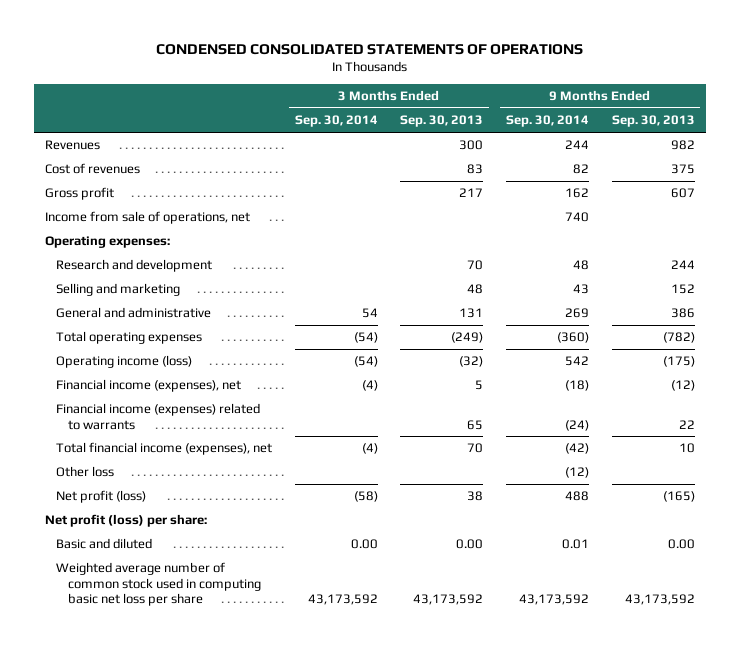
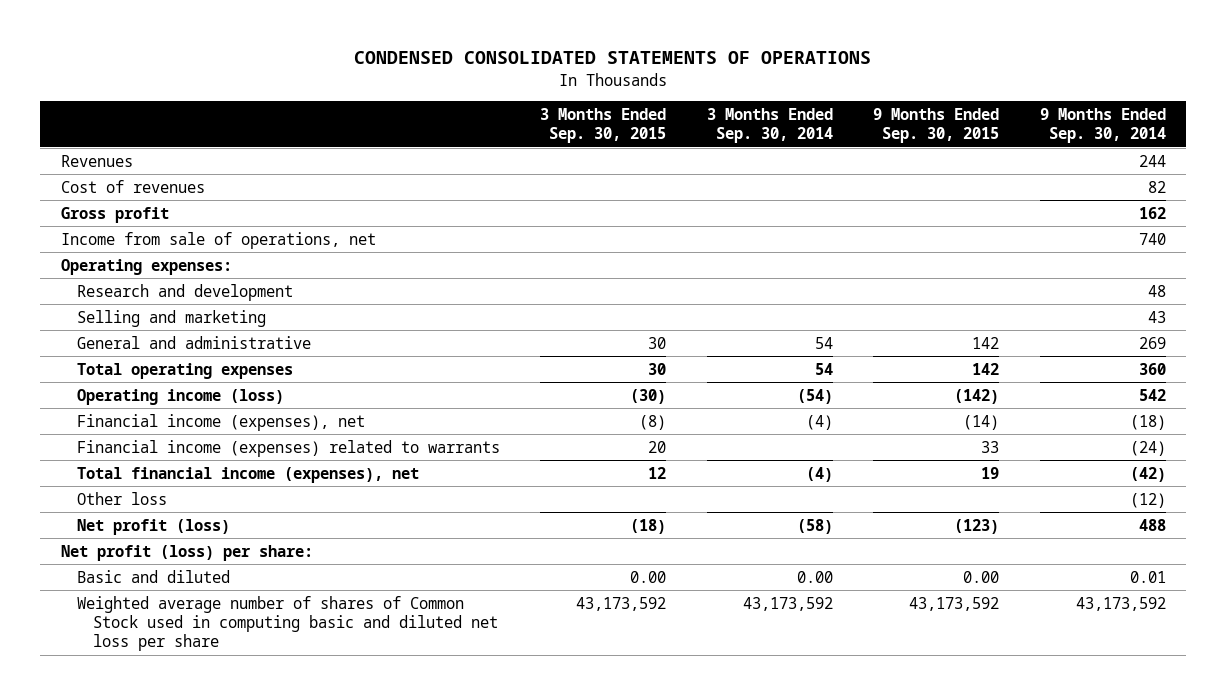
- | 3 Months Ended Sep. 30, 2014 | 3 Months Ended Sep. 30, 2013 | 9 Months Ended Sep. 30, 2014 | 9 Months Ended Sep. 30, 2013
+ | 3 Months Ended Sep. 30, 2015 | 3 Months Ended Sep. 30, 2014 | 9 Months Ended Sep. 30, 2015 | 9 Months Ended Sep. 30, 2014
- Total operating expenses | (54) | (249) | (360) | (782)
+ Total operating expenses | 30 | 54 | 142 | 360
- Weighted average number of common stock used in computing basic net loss per share | 43,173,592 | 43,173,592 | 43,173,592 | 43,173,592
+ Weighted average number of shares of Common Stock used in computing basic and diluted net loss per share | 43,173,592 | 43,173,592 | 43,173,592 | 43,173,592

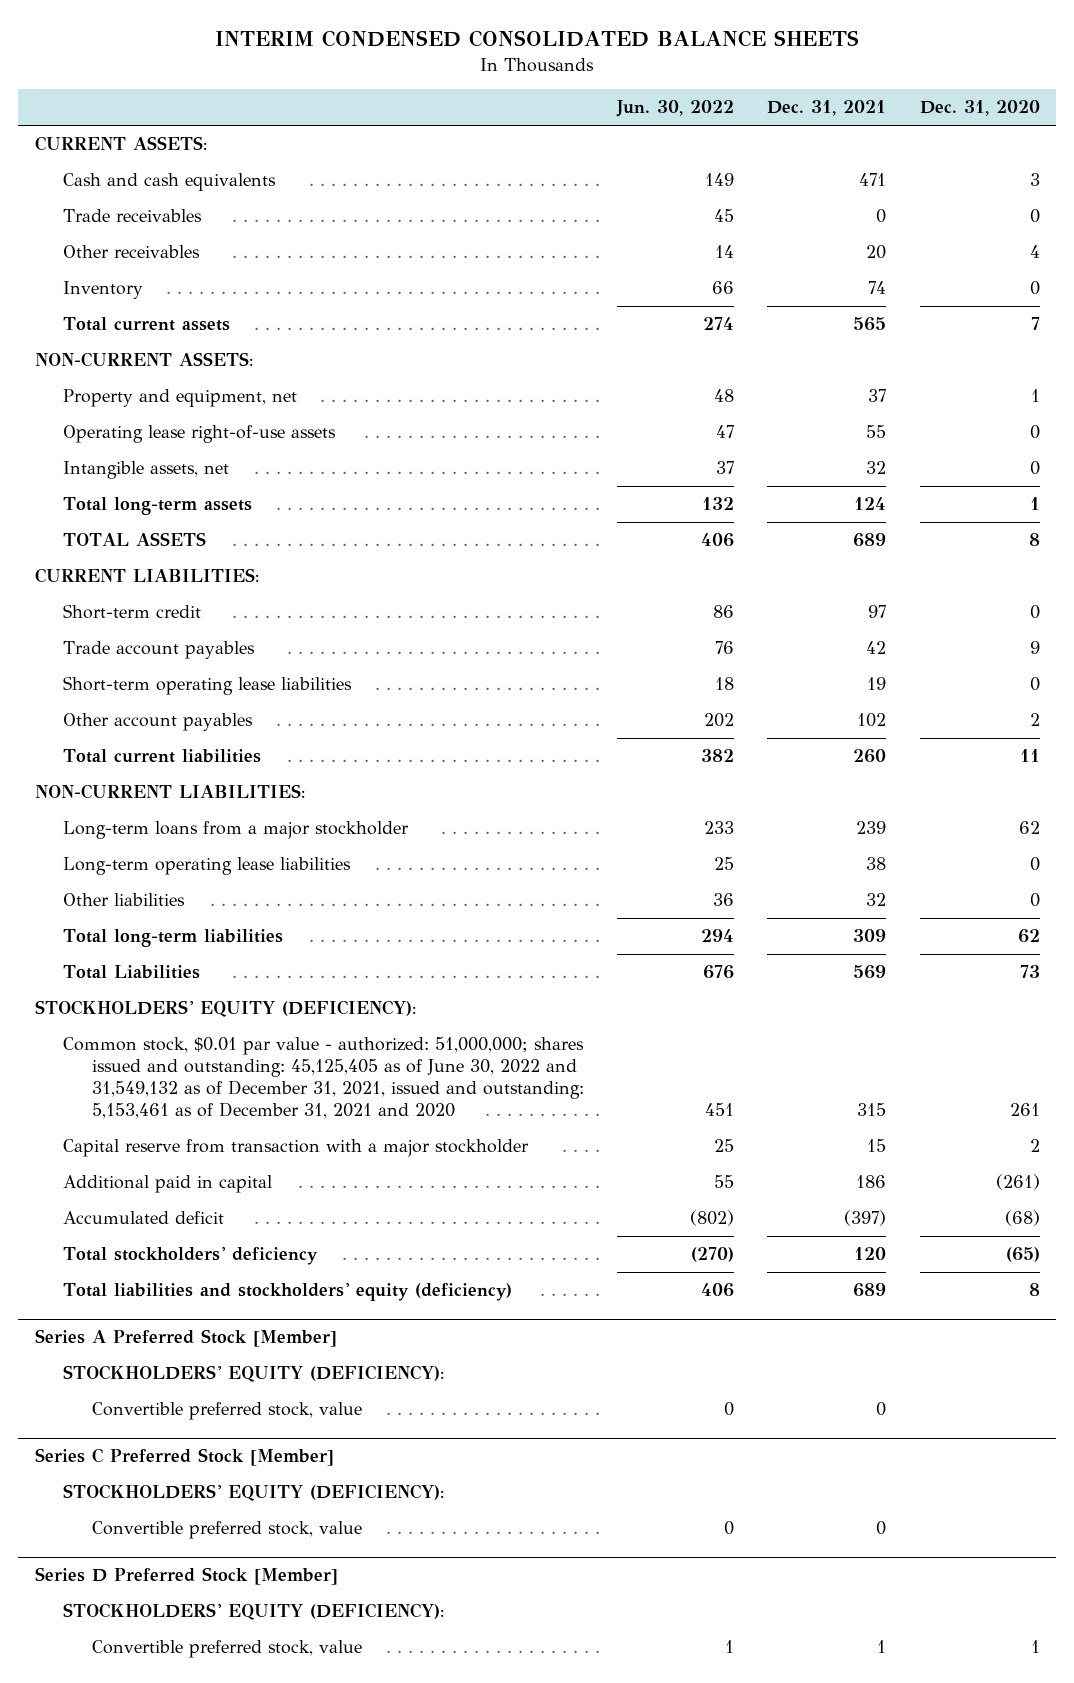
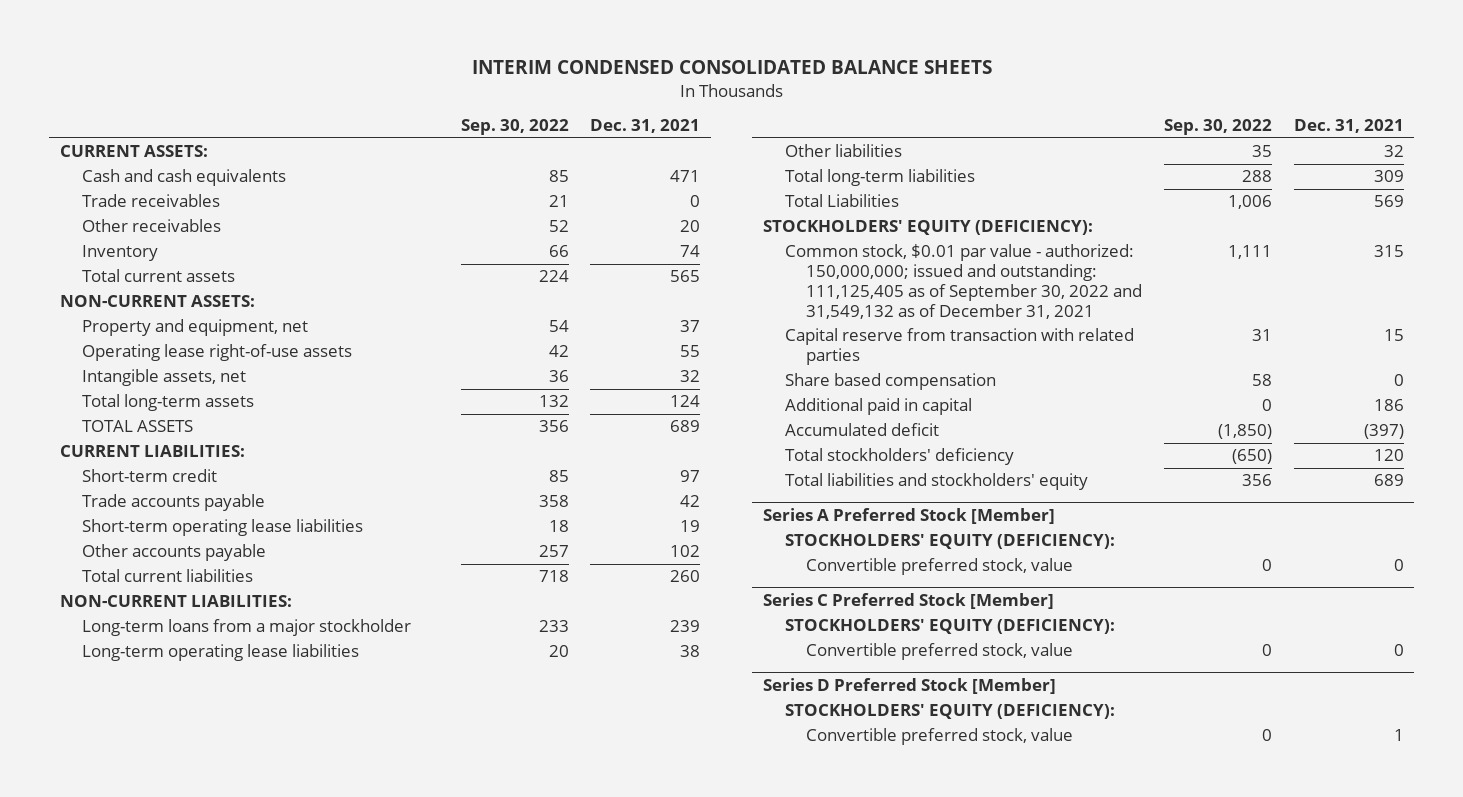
- | Jun. 30, 2022 | Dec. 31, 2021 | Dec. 31, 2020
+ | Sep. 30, 2022 | Dec. 31, 2021
- Trade account payables | 76 | 42 | 9
+ Trade accounts payable | 358 | 42
- Other account payables | 202 | 102 | 2
+ Other accounts payable | 257 | 102
- Common stock, $0.01 par value - authorized: 51,000,000; shares issued and outstanding: 45,125,405 as of June 30, 2022 and 31,549,132 as of December 31, 2021, issued and outstanding: 5,153,461 as of December 31, 2021 and 2020 | 451 | 315 | 261
- Capital reserve from transaction with a major stockholder | 25 | 15 | 2
+ Common stock, $0.01 par value - authorized: 150,000,000; issued and outstanding: 111,125,405 as of September 30, 2022 and 31,549,132 as of December 31, 2021 | 1,111 | 315
+ Capital reserve from transaction with related parties | 31 | 15
+ Share based compensation | 58 | 0
- Total liabilities and stockholders' equity (deficiency) | 406 | 689 | 8
+ Total liabilities and stockholders' equity | 356 | 689

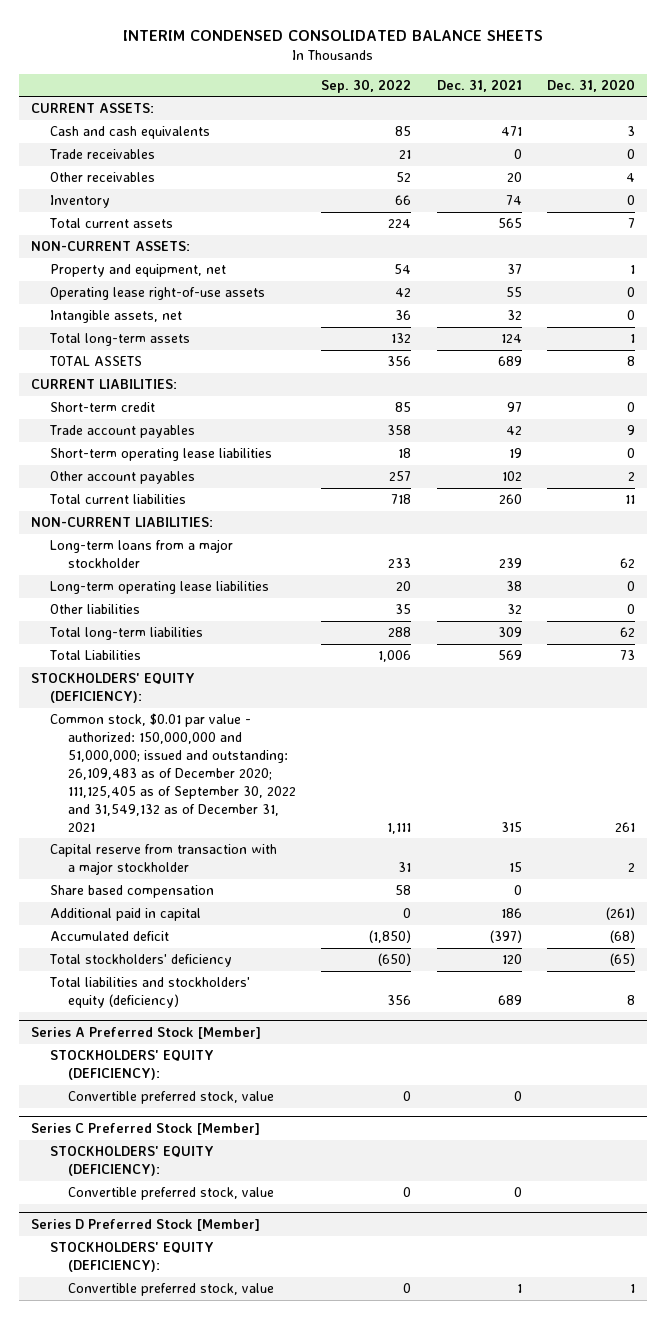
- | Sep. 30, 2022 | Dec. 31, 2021
+ | Sep. 30, 2022 | Dec. 31, 2021 | Dec. 31, 2020
- Trade accounts payable | 358 | 42
+ Trade account payables | 358 | 42 | 9
- Other accounts payable | 257 | 102
+ Other account payables | 257 | 102 | 2
- Common stock, $0.01 par value - authorized: 150,000,000; issued and outstanding: 111,125,405 as of September 30, 2022 and 31,549,132 as of December 31, 2021 | 1,111 | 315
- Capital reserve from transaction with related parties | 31 | 15
+ Common stock, $0.01 par value - authorized: 150,000,000 and 51,000,000; issued and outstanding: 26,109,483 as of December 2020; 111,125,405 as of September 30, 2022 and 31,549,132 as of December 31, 2021 | 1,111 | 315 | 261
+ Capital reserve from transaction with a major stockholder | 31 | 15 | 2
- Total liabilities and stockholders' equity | 356 | 689
+ Total liabilities and stockholders' equity (deficiency) | 356 | 689 | 8

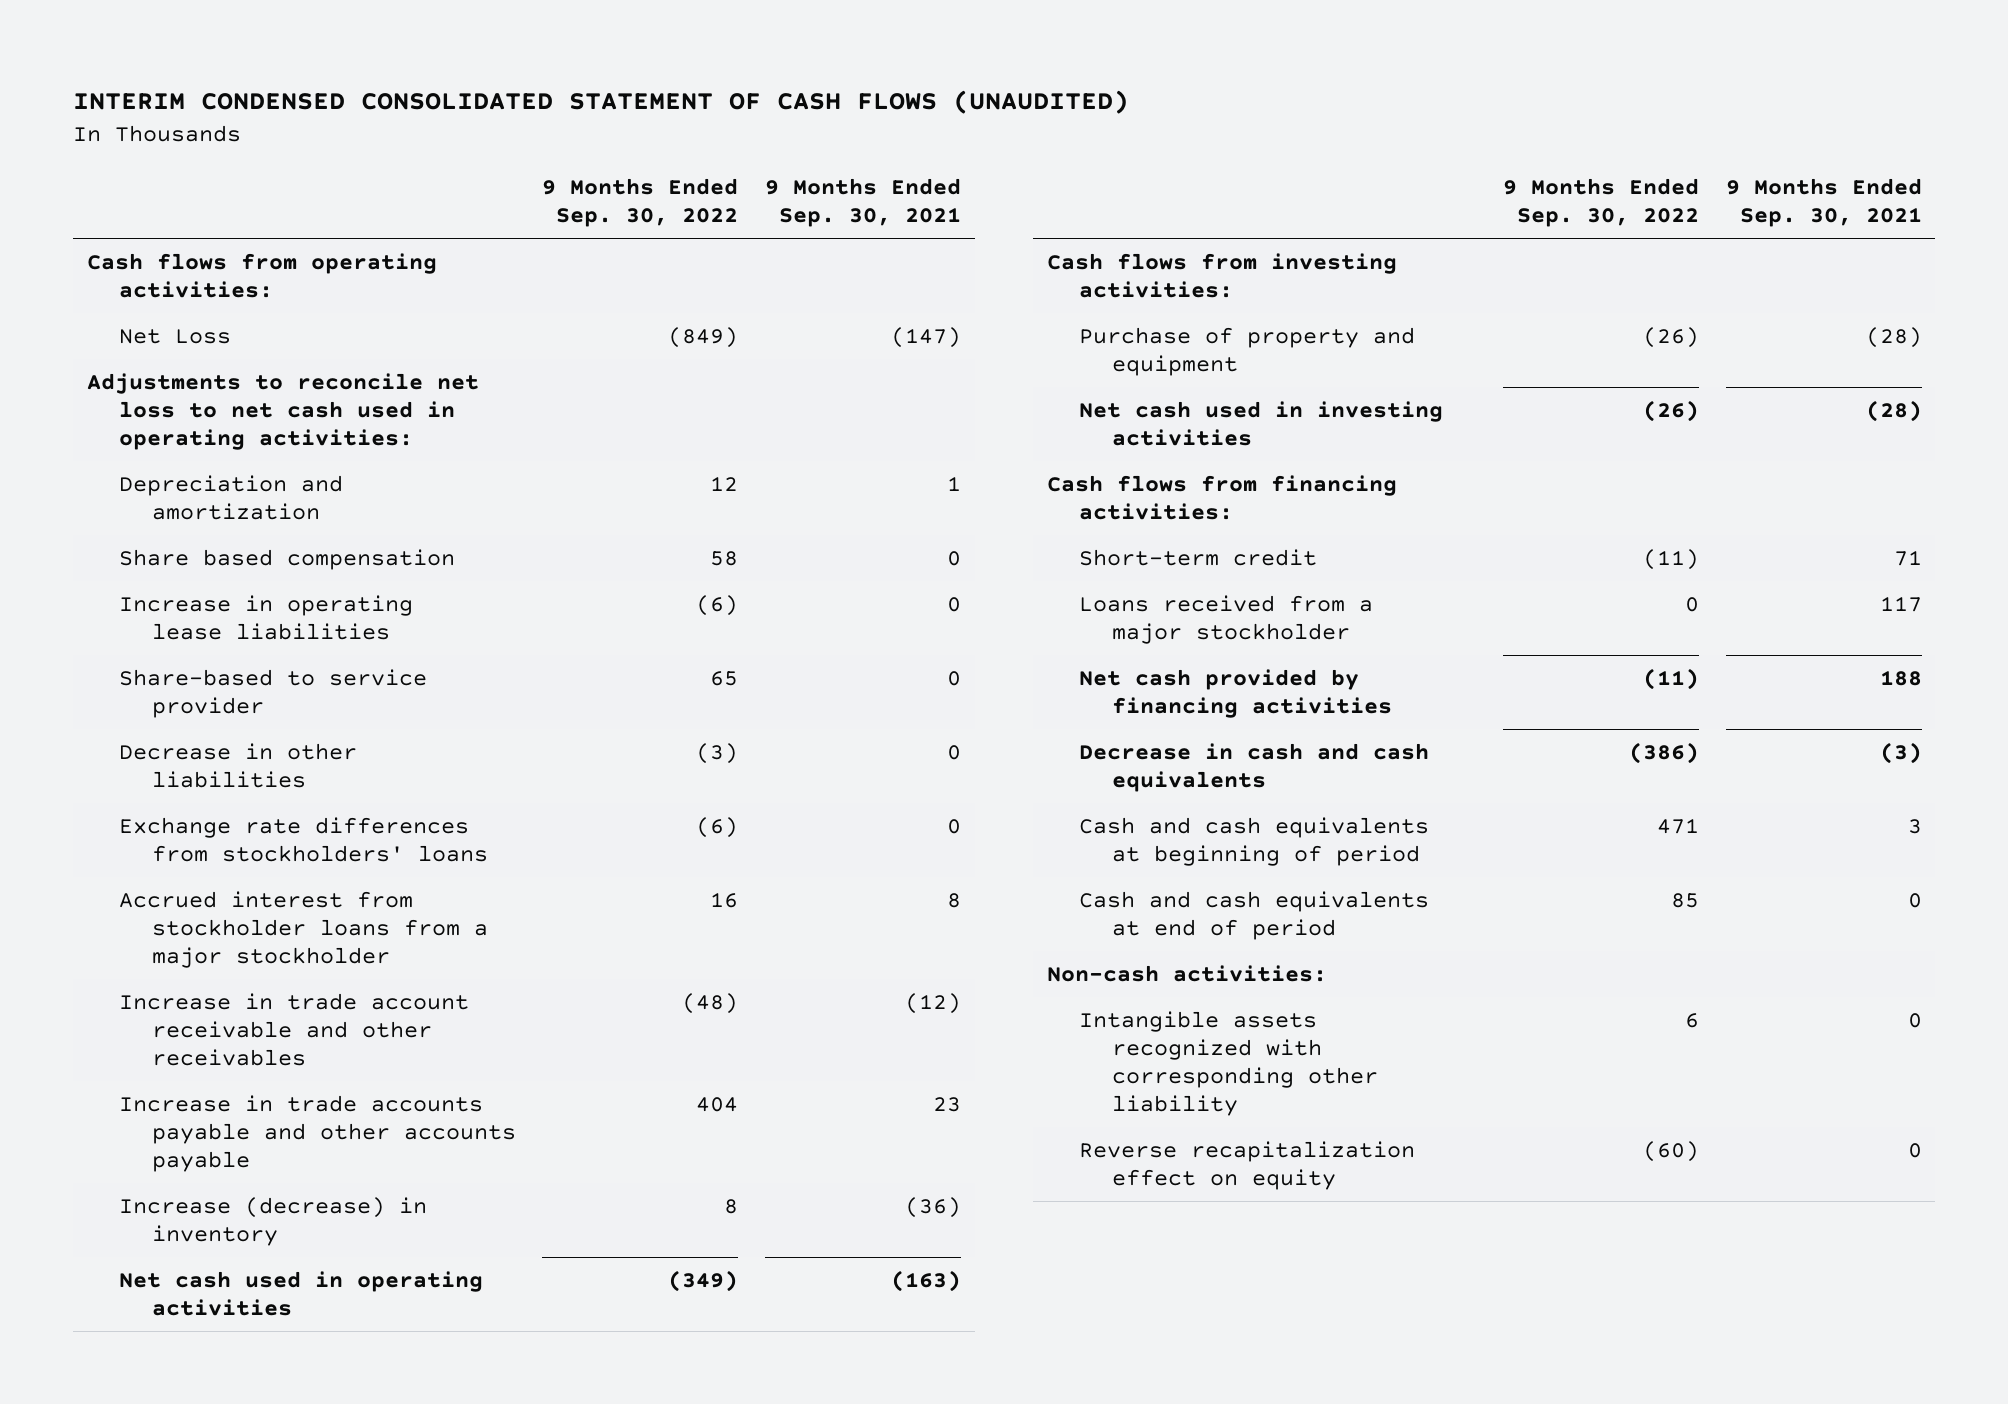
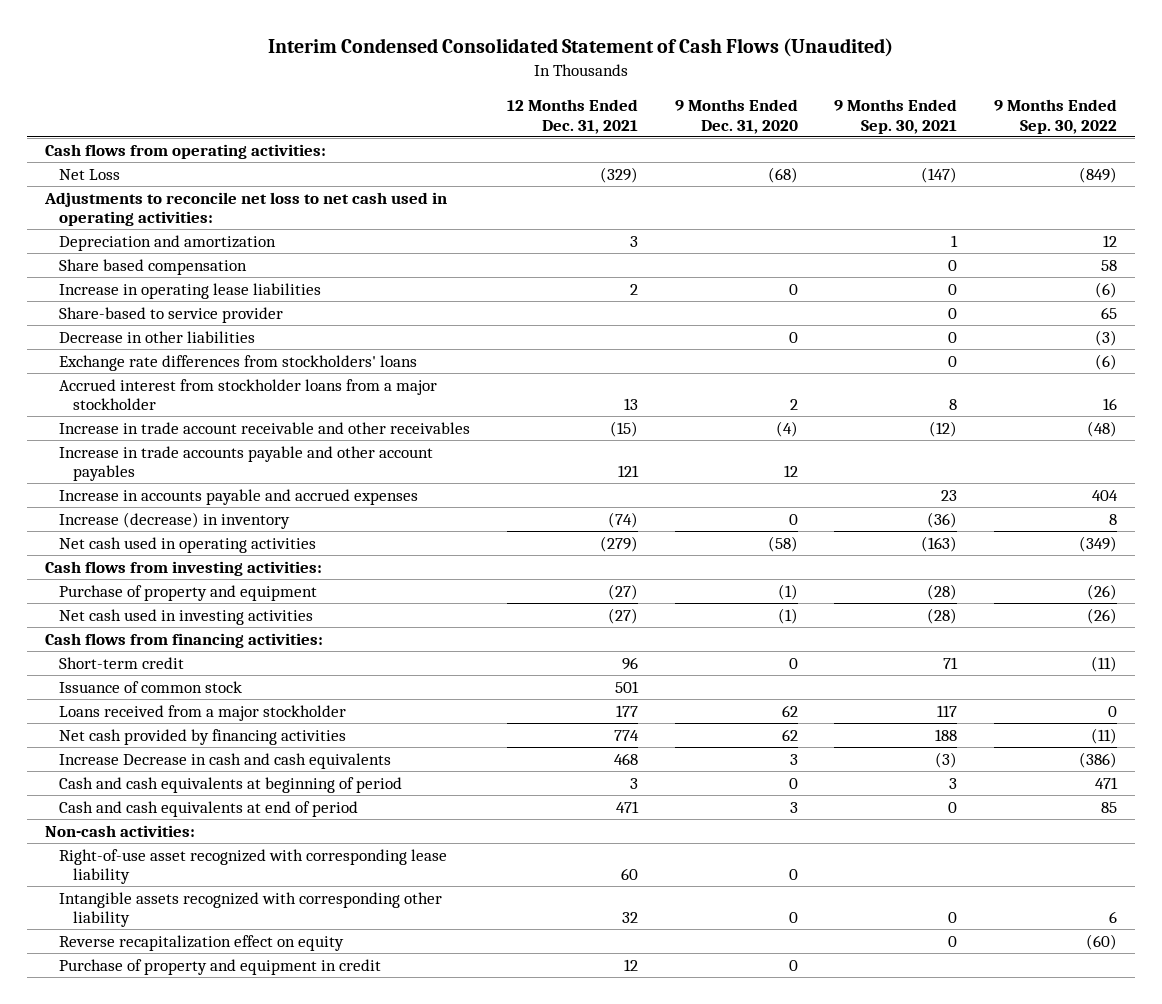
- INTERIM CONDENSED CONSOLIDATED STATEMENT OF CASH FLOWS (UNAUDITED)
+ Interim Condensed Consolidated Statement of Cash Flows (Unaudited)
- | 9 Months Ended Sep. 30, 2022 | 9 Months Ended Sep. 30, 2021
+ | 12 Months Ended Dec. 31, 2021 | 9 Months Ended Dec. 31, 2020 | 9 Months Ended Sep. 30, 2021 | 9 Months Ended Sep. 30, 2022
- Increase in trade accounts payable and other accounts payable | 404 | 23
+ Increase in trade accounts payable and other account payables | 121 | 12 | |
+ Increase in accounts payable and accrued expenses | | | 23 | 404
+ Issuance of common stock | 501 | | |
- Decrease in cash and cash equivalents | (386) | (3)
+ Increase Decrease in cash and cash equivalents | 468 | 3 | (3) | (386)
+ Right-of-use asset recognized with corresponding lease liability | 60 | 0 | |
+ Purchase of property and equipment in credit | 12 | 0 | |

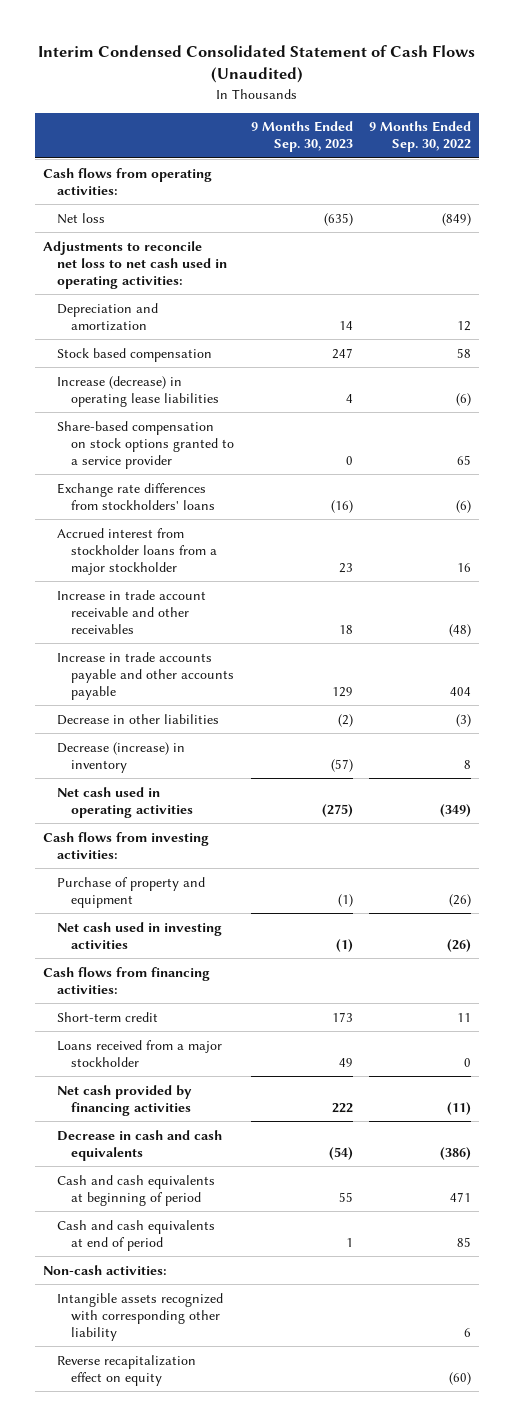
- | 12 Months Ended Dec. 31, 2021 | 9 Months Ended Dec. 31, 2020 | 9 Months Ended Sep. 30, 2021 | 9 Months Ended Sep. 30, 2022
+ | 9 Months Ended Sep. 30, 2023 | 9 Months Ended Sep. 30, 2022
- Net Loss | (329) | (68) | (147) | (849)
+ Net loss | (635) | (849)
- Share based compensation | | | 0 | 58
- Increase in operating lease liabilities | 2 | 0 | 0 | (6)
- Share-based to service provider | | | 0 | 65
+ Stock based compensation | 247 | 58
+ Increase (decrease) in operating lease liabilities | 4 | (6)
+ Share-based compensation on stock options granted to a service provider | 0 | 65
- Increase in trade accounts payable and other account payables | 121 | 12 | |
- Increase in accounts payable and accrued expenses | | | 23 | 404
- Increase (decrease) in inventory | (74) | 0 | (36) | 8
+ Increase in trade accounts payable and other accounts payable | 129 | 404
moved down: Decrease in other liabilities | (2) | (3)
+ Decrease (increase) in inventory | (57) | 8
- Short-term credit | 96 | 0 | 71 | (11)
- Issuance of common stock | 501 | | |
+ Short-term credit | 173 | 11
- Increase Decrease in cash and cash equivalents | 468 | 3 | (3) | (386)
+ Decrease in cash and cash equivalents | (54) | (386)
- Right-of-use asset recognized with corresponding lease liability | 60 | 0 | |
- Purchase of property and equipment in credit | 12 | 0 | |

